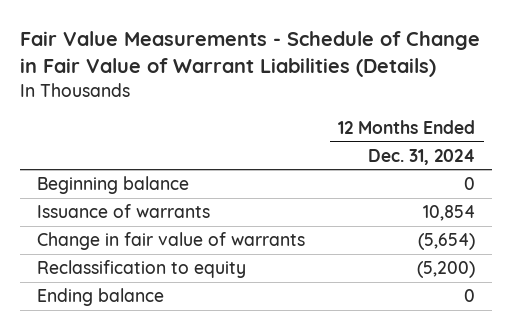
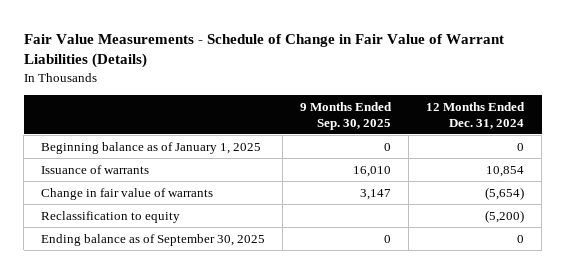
- | 12 Months Ended Dec. 31, 2024
+ | 9 Months Ended Sep. 30, 2025 | 12 Months Ended Dec. 31, 2024
- Beginning balance | 0
+ Beginning balance as of January 1, 2025 | 0 | 0
- Ending balance | 0
+ Ending balance as of September 30, 2025 | 0 | 0

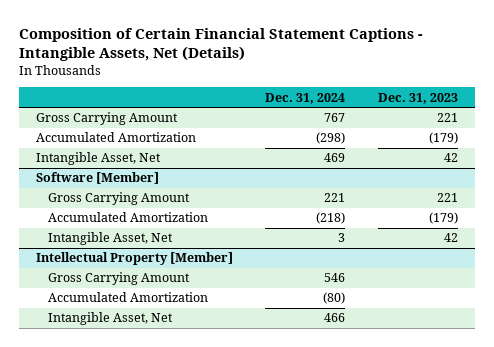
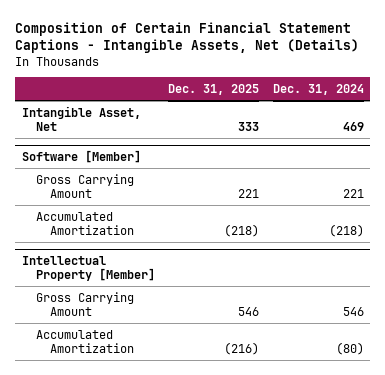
- | Dec. 31, 2024 | Dec. 31, 2023
+ | Dec. 31, 2025 | Dec. 31, 2024
- Gross Carrying Amount | 767 | 221
- Accumulated Amortization | (298) | (179)
@ Software [Member]
- Intangible Asset, Net | 3 | 42
@ Intellectual Property [Member]
- Intangible Asset, Net | 466 |

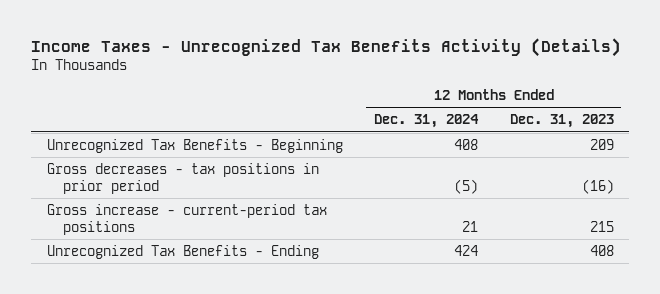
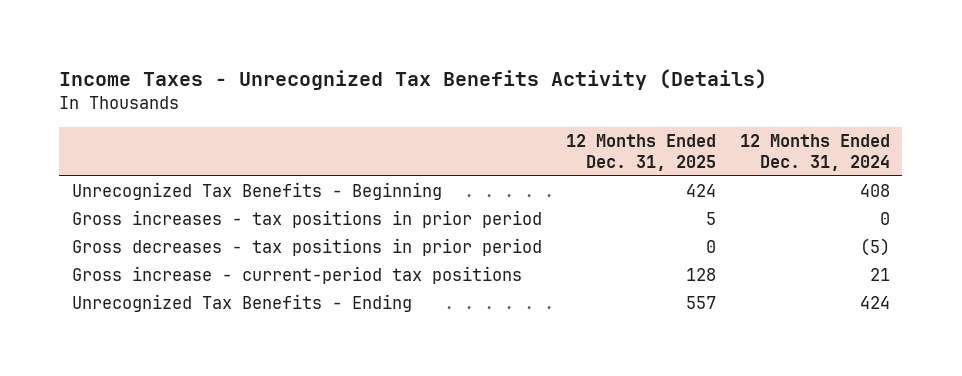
- | 12 Months Ended Dec. 31, 2024 | 12 Months Ended Dec. 31, 2023
+ | 12 Months Ended Dec. 31, 2025 | 12 Months Ended Dec. 31, 2024
+ Gross increases - tax positions in prior period | 5 | 0

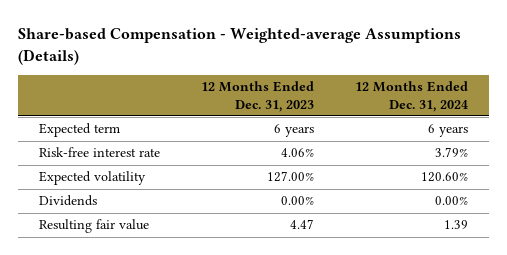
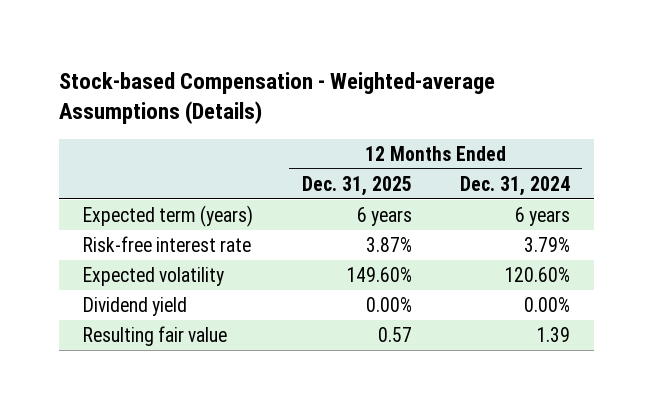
- Share-based Compensation - Weighted-average Assumptions (Details)
+ Stock-based Compensation - Weighted-average Assumptions (Details)
- | 12 Months Ended Dec. 31, 2023 | 12 Months Ended Dec. 31, 2024
+ | 12 Months Ended Dec. 31, 2025 | 12 Months Ended Dec. 31, 2024
- Expected term | 6 years | 6 years
+ Expected term (years) | 6 years | 6 years
- Dividends | 0.00% | 0.00%
+ Dividend yield | 0.00% | 0.00%

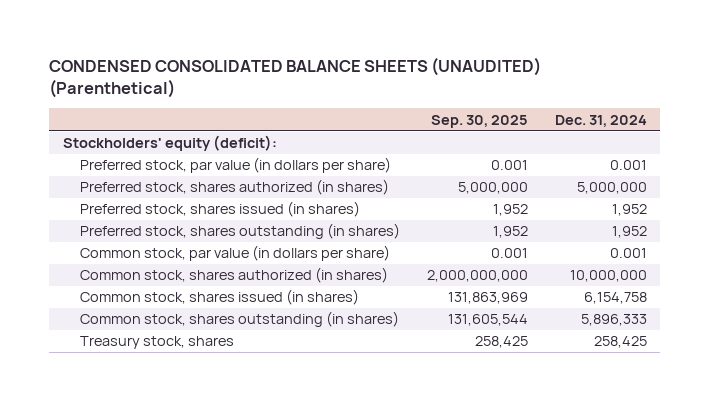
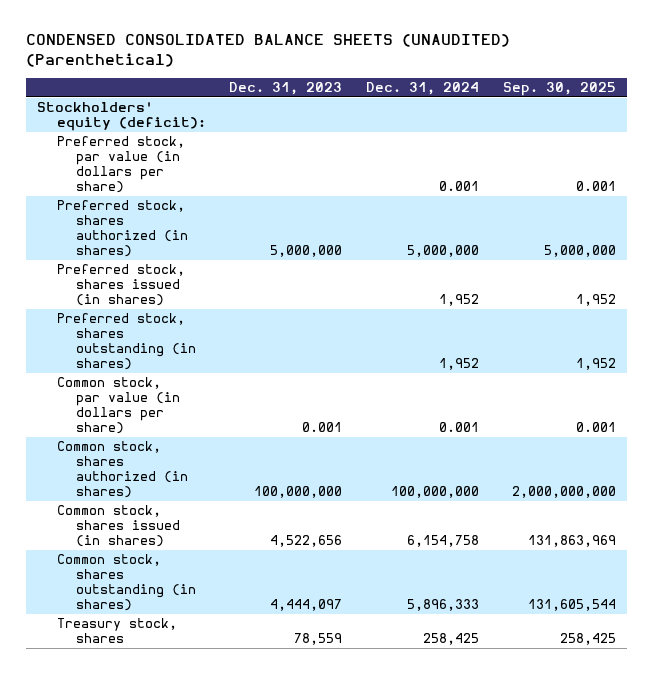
- | Sep. 30, 2025 | Dec. 31, 2024
+ | Dec. 31, 2023 | Dec. 31, 2024 | Sep. 30, 2025
- Common stock, shares authorized (in shares) | 2,000,000,000 | 10,000,000
+ Common stock, shares authorized (in shares) | 100,000,000 | 100,000,000 | 2,000,000,000

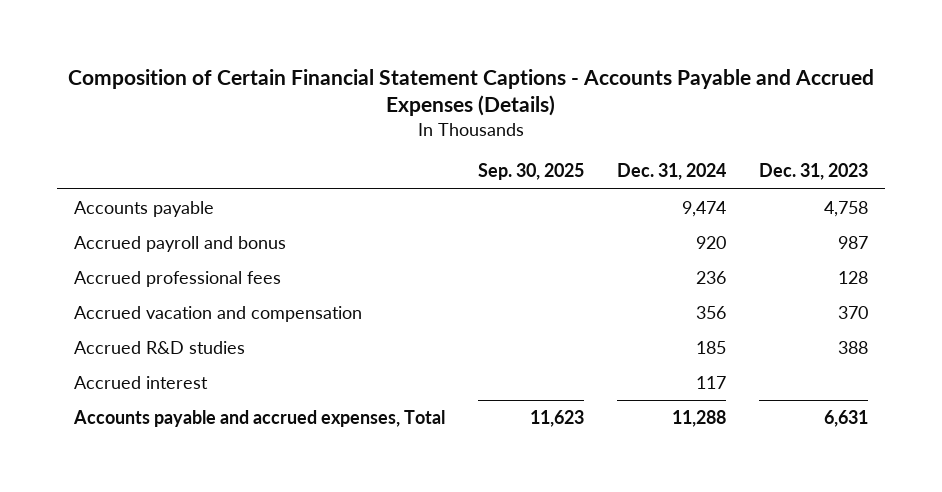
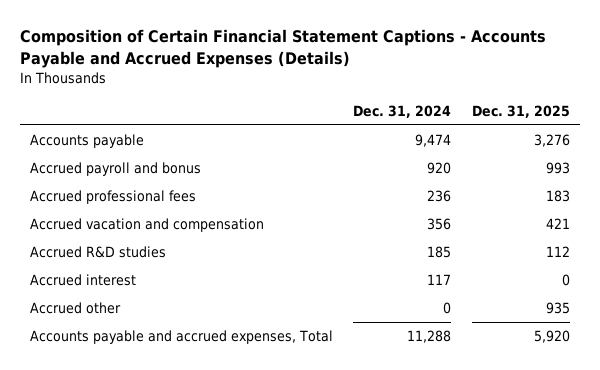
- | Sep. 30, 2025 | Dec. 31, 2024 | Dec. 31, 2023
+ | Dec. 31, 2024 | Dec. 31, 2025
+ Accrued other | 0 | 935

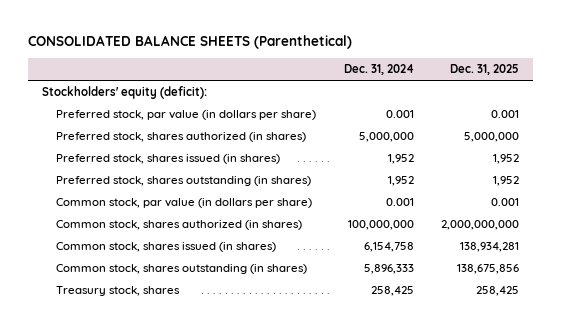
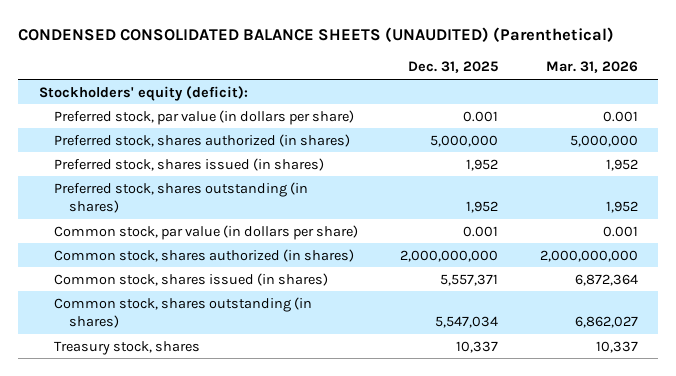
- CONSOLIDATED BALANCE SHEETS (Parenthetical)
+ CONDENSED CONSOLIDATED BALANCE SHEETS (UNAUDITED) (Parenthetical)
- | Dec. 31, 2024 | Dec. 31, 2025
+ | Dec. 31, 2025 | Mar. 31, 2026
- Common stock, shares issued (in shares) | 6,154,758 | 138,934,281
- Common stock, shares outstanding (in shares) | 5,896,333 | 138,675,856
- Treasury stock, shares | 258,425 | 258,425
+ Common stock, shares issued (in shares) | 5,557,371 | 6,872,364
+ Common stock, shares outstanding (in shares) | 5,547,034 | 6,862,027
+ Treasury stock, shares | 10,337 | 10,337

